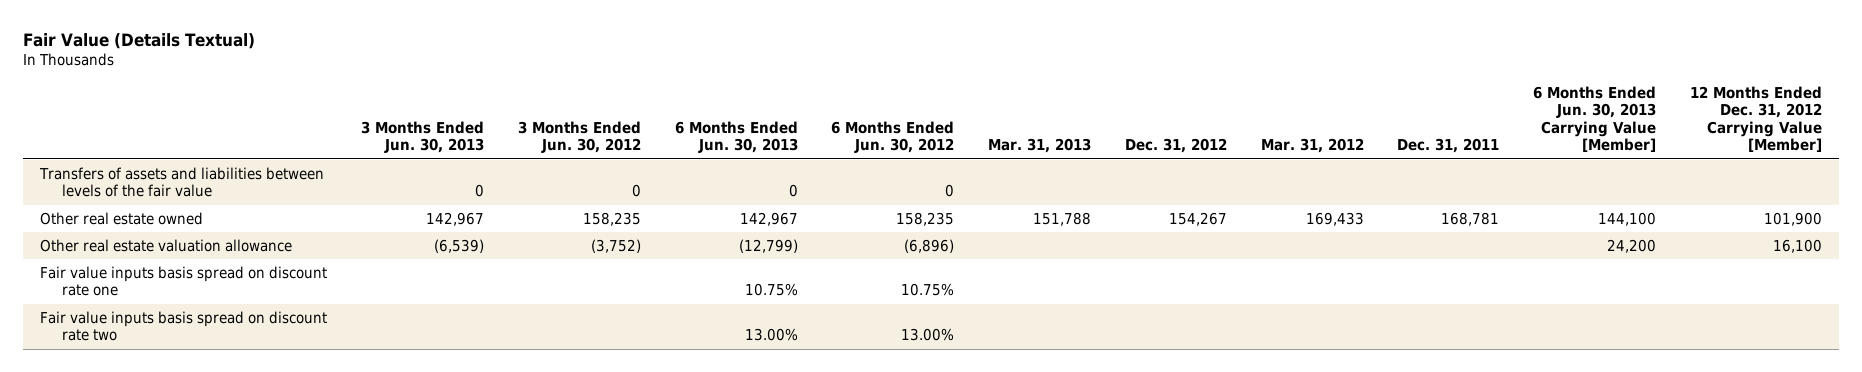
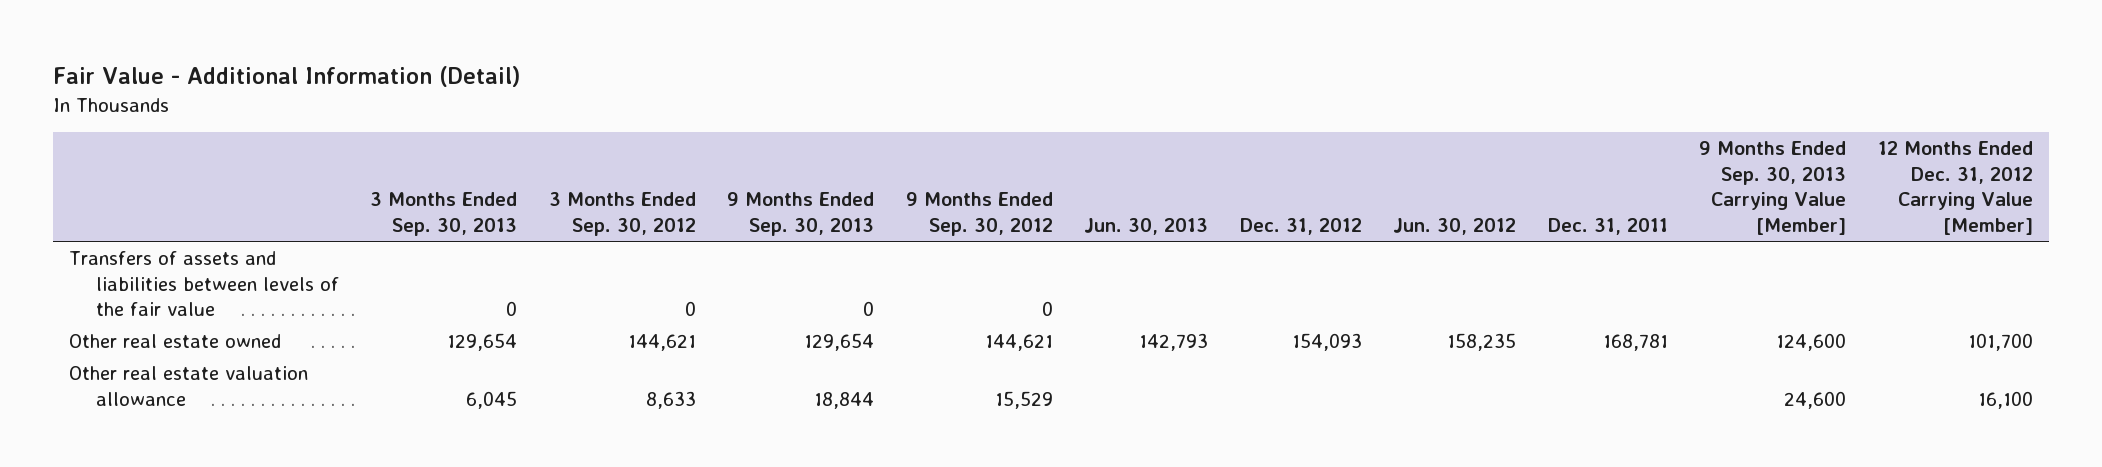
- Fair Value (Details Textual)
+ Fair Value - Additional Information (Detail)
- | 3 Months Ended Jun. 30, 2013 | 3 Months Ended Jun. 30, 2012 | 6 Months Ended Jun. 30, 2013 | 6 Months Ended Jun. 30, 2012 | Mar. 31, 2013 | Dec. 31, 2012 | Mar. 31, 2012 | Dec. 31, 2011 | 6 Months Ended Jun. 30, 2013 Carrying Value [Member] | 12 Months Ended Dec. 31, 2012 Carrying Value [Member]
+ | 3 Months Ended Sep. 30, 2013 | 3 Months Ended Sep. 30, 2012 | 9 Months Ended Sep. 30, 2013 | 9 Months Ended Sep. 30, 2012 | Jun. 30, 2013 | Dec. 31, 2012 | Jun. 30, 2012 | Dec. 31, 2011 | 9 Months Ended Sep. 30, 2013 Carrying Value [Member] | 12 Months Ended Dec. 31, 2012 Carrying Value [Member]
- Other real estate owned | 142,967 | 158,235 | 142,967 | 158,235 | 151,788 | 154,267 | 169,433 | 168,781 | 144,100 | 101,900
+ Other real estate owned | 129,654 | 144,621 | 129,654 | 144,621 | 142,793 | 154,093 | 158,235 | 168,781 | 124,600 | 101,700
- Fair value inputs basis spread on discount rate one | | | 10.75% | 10.75% | | | | | |
- Fair value inputs basis spread on discount rate two | | | 13.00% | 13.00% | | | | | |

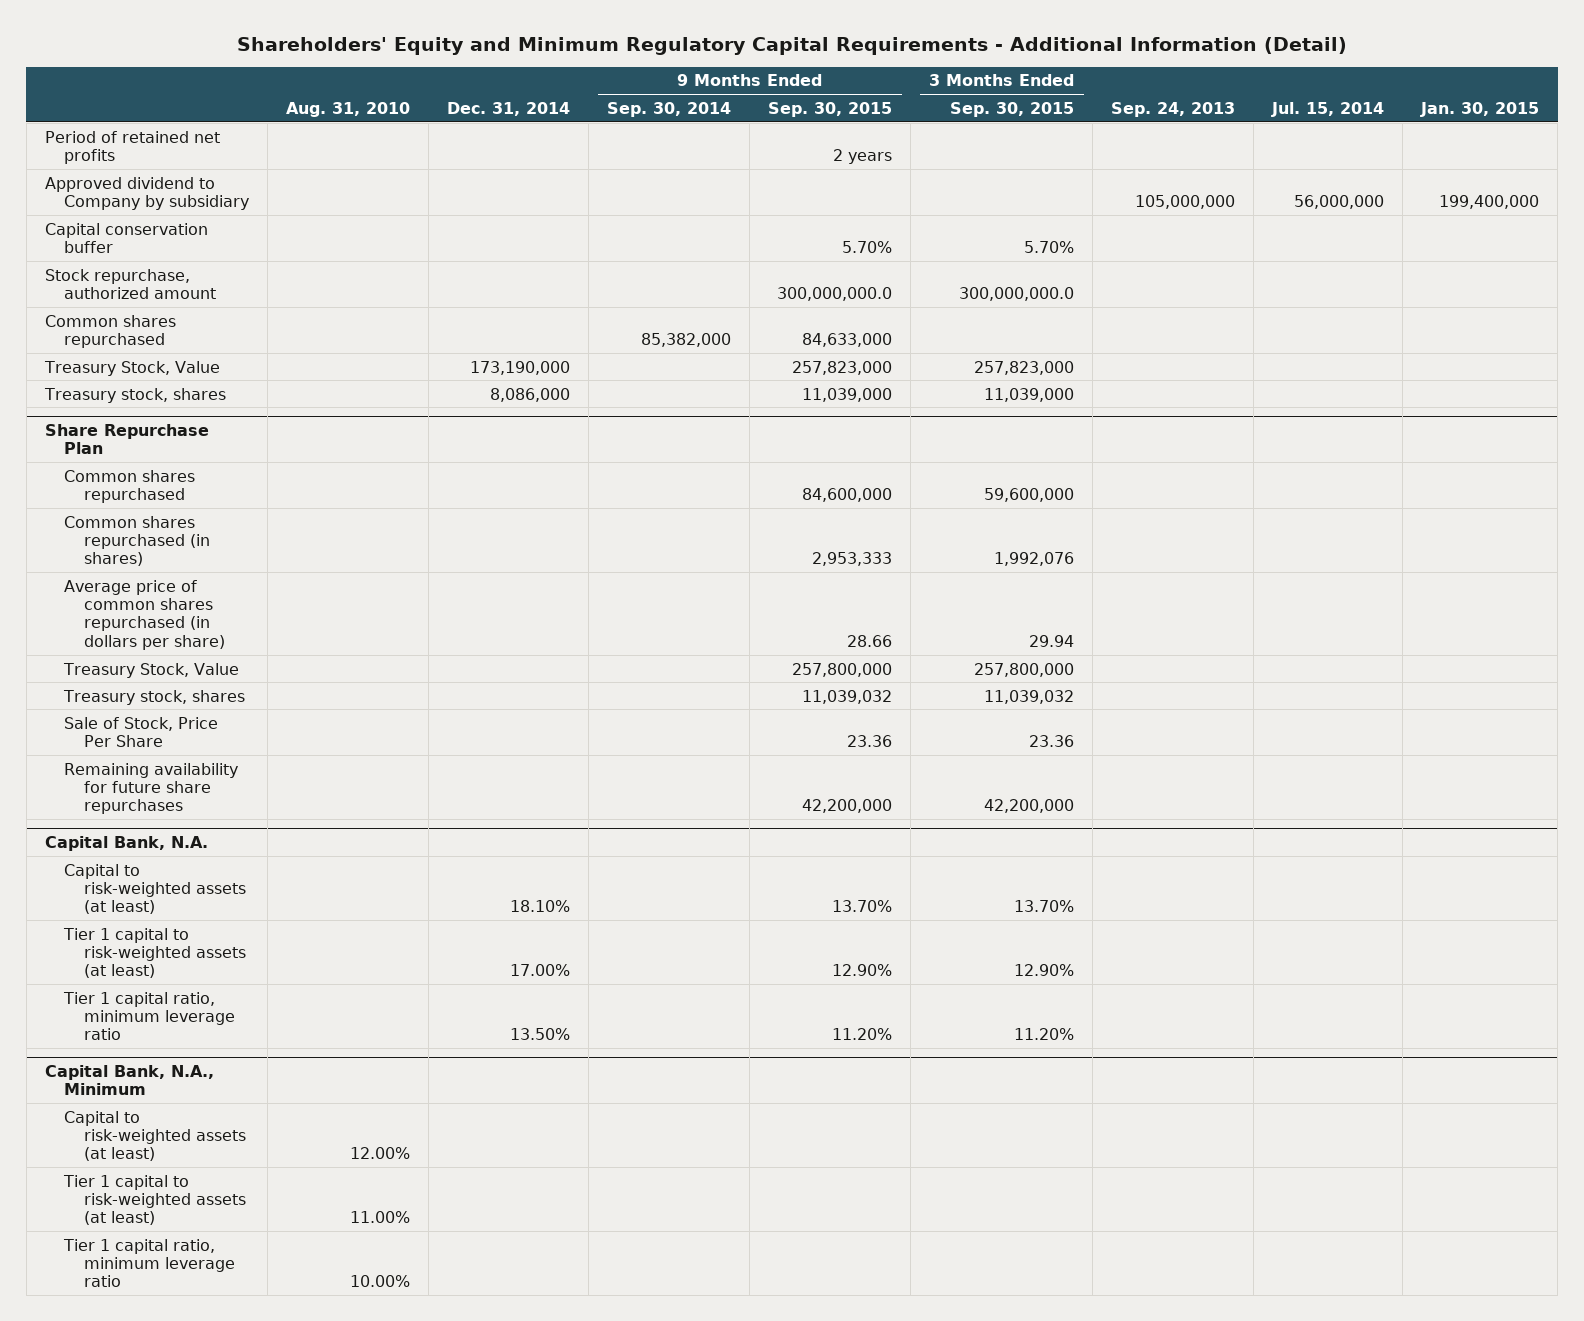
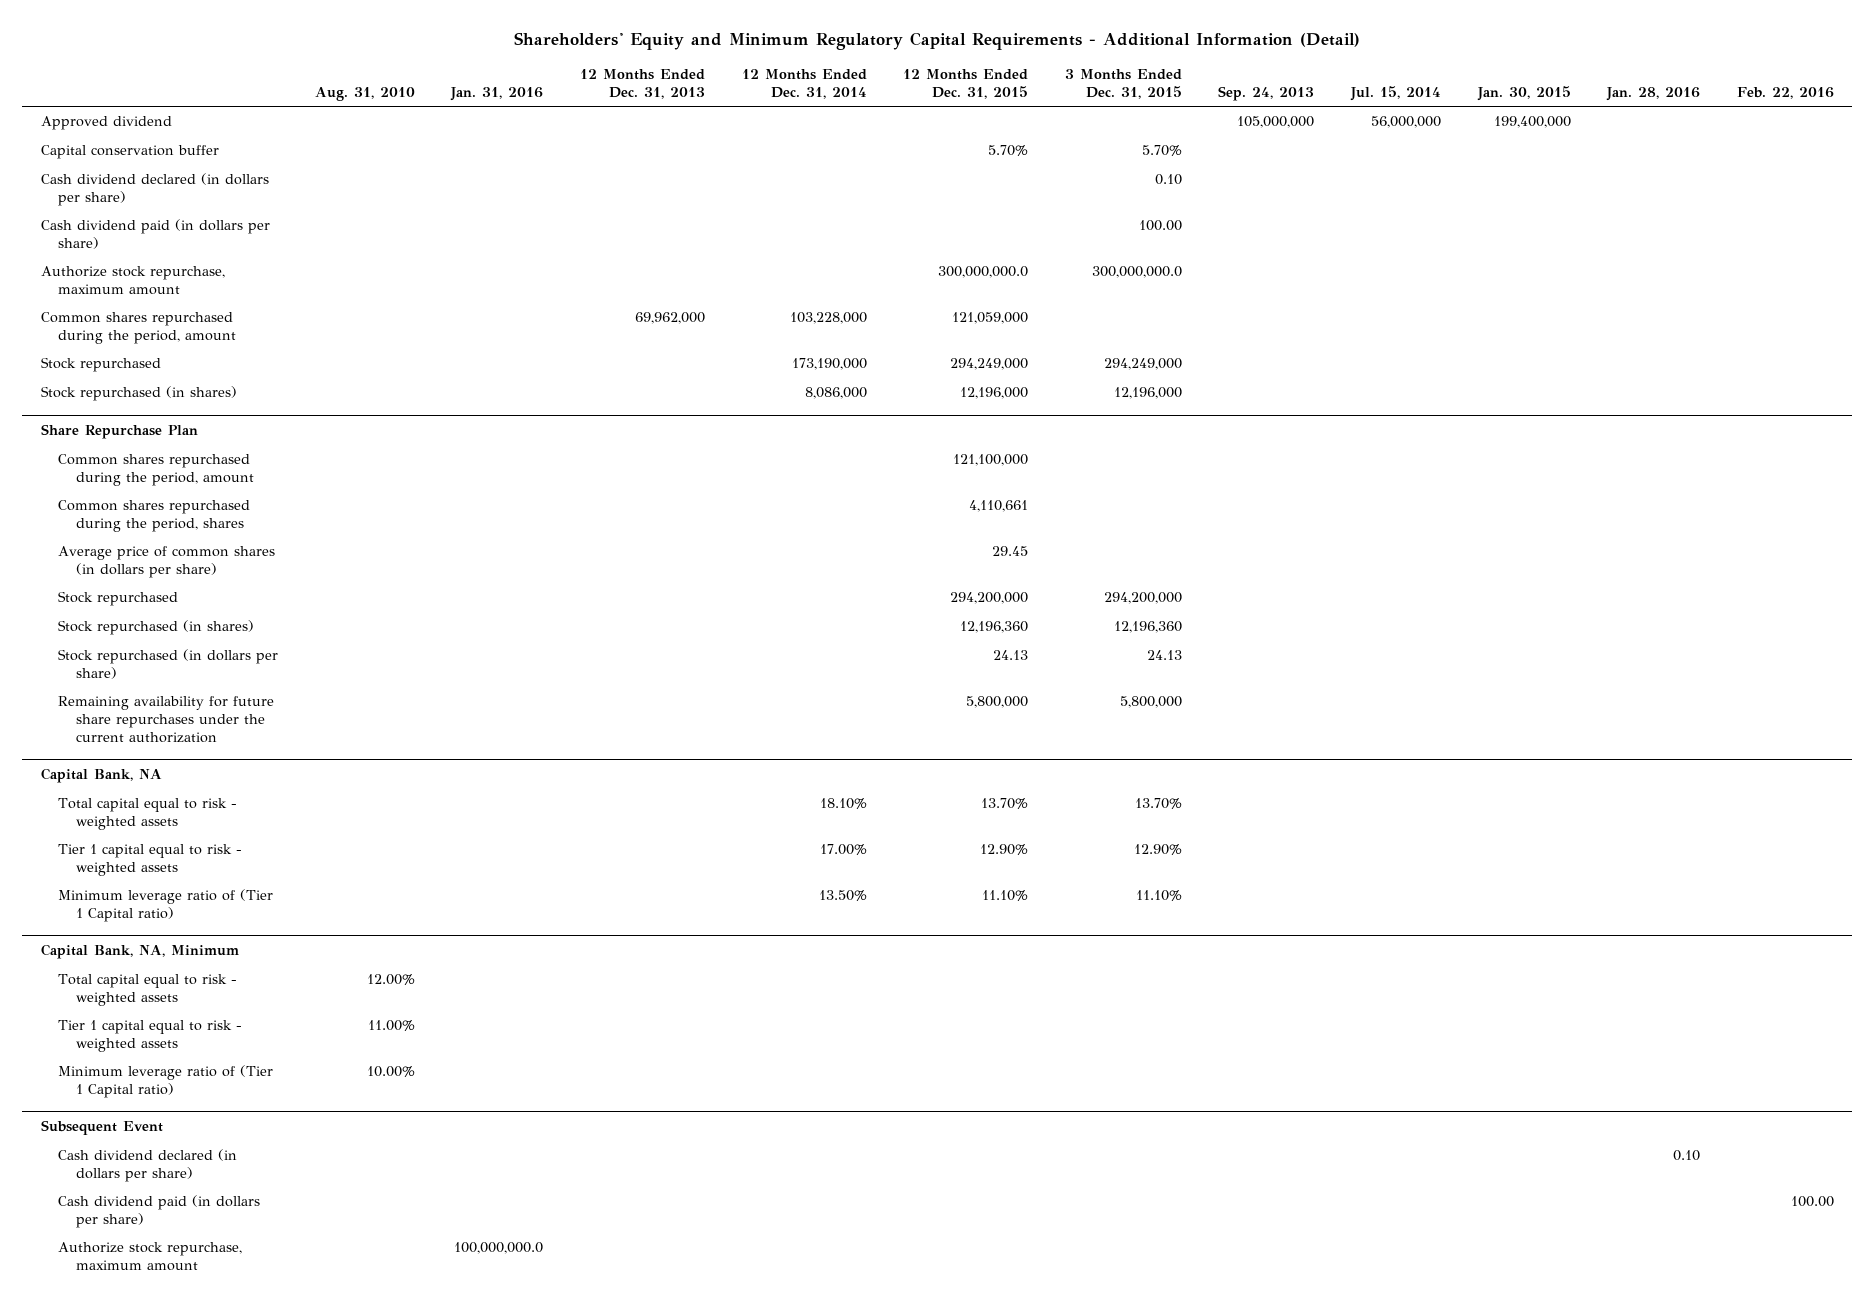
- | Aug. 31, 2010 | Dec. 31, 2014 | 9 Months Ended Sep. 30, 2014 | 9 Months Ended Sep. 30, 2015 | 3 Months Ended Sep. 30, 2015 | Sep. 24, 2013 | Jul. 15, 2014 | Jan. 30, 2015
+ | Aug. 31, 2010 | Jan. 31, 2016 | 12 Months Ended Dec. 31, 2013 | 12 Months Ended Dec. 31, 2014 | 12 Months Ended Dec. 31, 2015 | 3 Months Ended Dec. 31, 2015 | Sep. 24, 2013 | Jul. 15, 2014 | Jan. 30, 2015 | Jan. 28, 2016 | Feb. 22, 2016
- Period of retained net profits | | | | 2 years | | | |
- Approved dividend to Company by subsidiary | | | | | | 105,000,000 | 56,000,000 | 199,400,000
+ Approved dividend | | | | | | | 105,000,000 | 56,000,000 | 199,400,000 | |
- Stock repurchase, authorized amount | | | | 300,000,000.0 | 300,000,000.0 | | |
- Common shares repurchased | | | 85,382,000 | 84,633,000 | | | |
- Treasury Stock, Value | | 173,190,000 | | 257,823,000 | 257,823,000 | | |
- Treasury stock, shares | | 8,086,000 | | 11,039,000 | 11,039,000 | | |
+ Cash dividend declared (in dollars per share) | | | | | | 0.10 | | | | |
+ Cash dividend paid (in dollars per share) | | | | | | 100.00 | | | | |
+ Authorize stock repurchase, maximum amount | | | | | 300,000,000.0 | 300,000,000.0 | | | | |
+ Common shares repurchased during the period, amount | | | 69,962,000 | 103,228,000 | 121,059,000 | | | | | |
+ Stock repurchased | | | | 173,190,000 | 294,249,000 | 294,249,000 | | | | |
+ Stock repurchased (in shares) | | | | 8,086,000 | 12,196,000 | 12,196,000 | | | | |
@ Share Repurchase Plan
- Common shares repurchased | | | | 84,600,000 | 59,600,000 | | |
- Common shares repurchased (in shares) | | | | 2,953,333 | 1,992,076 | | |
- Average price of common shares repurchased (in dollars per share) | | | | 28.66 | 29.94 | | |
- Treasury Stock, Value | | | | 257,800,000 | 257,800,000 | | |
- Treasury stock, shares | | | | 11,039,032 | 11,039,032 | | |
- Sale of Stock, Price Per Share | | | | 23.36 | 23.36 | | |
- Remaining availability for future share repurchases | | | | 42,200,000 | 42,200,000 | | |
- Capital Bank, N.A.
- Capital to risk-weighted assets (at least) | | 18.10% | | 13.70% | 13.70% | | |
- Tier 1 capital to risk-weighted assets (at least) | | 17.00% | | 12.90% | 12.90% | | |
- Tier 1 capital ratio, minimum leverage ratio | | 13.50% | | 11.20% | 11.20% | | |
- Capital Bank, N.A., Minimum
- Capital to risk-weighted assets (at least) | 12.00% | | | | | | |
- Tier 1 capital to risk-weighted assets (at least) | 11.00% | | | | | | |
- Tier 1 capital ratio, minimum leverage ratio | 10.00% | | | | | | |
@ Share Repurchase Plan
+ Common shares repurchased during the period, amount | | | | | 121,100,000 | | | | | |
+ Common shares repurchased during the period, shares | | | | | 4,110,661 | | | | | |
+ Average price of common shares (in dollars per share) | | | | | 29.45 | | | | | |
+ Stock repurchased | | | | | 294,200,000 | 294,200,000 | | | | |
+ Stock repurchased (in shares) | | | | | 12,196,360 | 12,196,360 | | | | |
+ Stock repurchased (in dollars per share) | | | | | 24.13 | 24.13 | | | | |
+ Remaining availability for future share repurchases under the current authorization | | | | | 5,800,000 | 5,800,000 | | | | |
+ Capital Bank, NA
+ Total capital equal to risk - weighted assets | | | | 18.10% | 13.70% | 13.70% | | | | |
+ Tier 1 capital equal to risk - weighted assets | | | | 17.00% | 12.90% | 12.90% | | | | |
+ Minimum leverage ratio of (Tier 1 Capital ratio) | | | | 13.50% | 11.10% | 11.10% | | | | |
+ Capital Bank, NA, Minimum
+ Total capital equal to risk - weighted assets | 12.00% | | | | | | | | | |
+ Tier 1 capital equal to risk - weighted assets | 11.00% | | | | | | | | | |
+ Minimum leverage ratio of (Tier 1 Capital ratio) | 10.00% | | | | | | | | | |
+ Subsequent Event
+ Cash dividend declared (in dollars per share) | | | | | | | | | | 0.10 |
+ Cash dividend paid (in dollars per share) | | | | | | | | | | | 100.00
+ Authorize stock repurchase, maximum amount | | 100,000,000.0 | | | | | | | | |

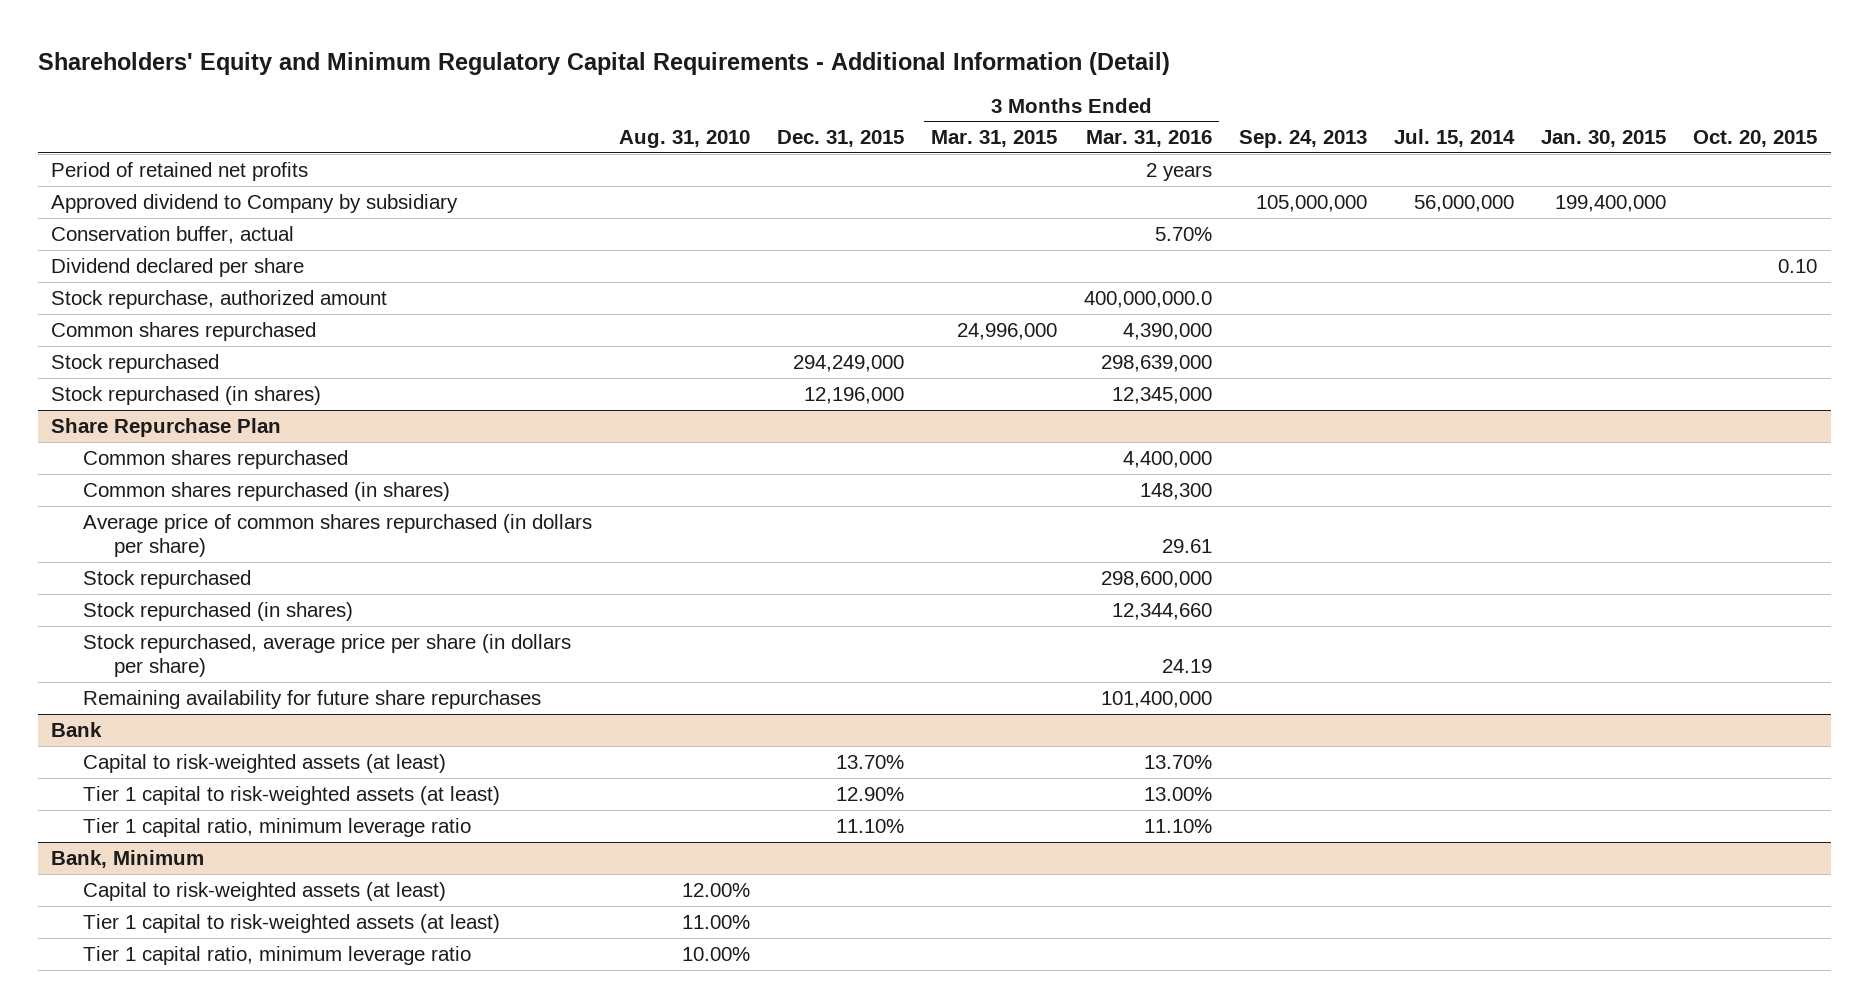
- | Aug. 31, 2010 | Jan. 31, 2016 | 12 Months Ended Dec. 31, 2013 | 12 Months Ended Dec. 31, 2014 | 12 Months Ended Dec. 31, 2015 | 3 Months Ended Dec. 31, 2015 | Sep. 24, 2013 | Jul. 15, 2014 | Jan. 30, 2015 | Jan. 28, 2016 | Feb. 22, 2016
+ | Aug. 31, 2010 | Dec. 31, 2015 | 3 Months Ended Mar. 31, 2015 | 3 Months Ended Mar. 31, 2016 | Sep. 24, 2013 | Jul. 15, 2014 | Jan. 30, 2015 | Oct. 20, 2015
- Approved dividend | | | | | | | 105,000,000 | 56,000,000 | 199,400,000 | |
- Capital conservation buffer | | | | | 5.70% | 5.70% | | | | |
- Cash dividend declared (in dollars per share) | | | | | | 0.10 | | | | |
- Cash dividend paid (in dollars per share) | | | | | | 100.00 | | | | |
- Authorize stock repurchase, maximum amount | | | | | 300,000,000.0 | 300,000,000.0 | | | | |
- Common shares repurchased during the period, amount | | | 69,962,000 | 103,228,000 | 121,059,000 | | | | | |
+ Period of retained net profits | | | | 2 years | | | |
+ Approved dividend to Company by subsidiary | | | | | 105,000,000 | 56,000,000 | 199,400,000 |
+ Conservation buffer, actual | | | | 5.70% | | | |
+ Dividend declared per share | | | | | | | | 0.10
+ Stock repurchase, authorized amount | | | | 400,000,000.0 | | | |
+ Common shares repurchased | | | 24,996,000 | 4,390,000 | | | |
@ Share Repurchase Plan
- Common shares repurchased during the period, amount | | | | | 121,100,000 | | | | | |
- Common shares repurchased during the period, shares | | | | | 4,110,661 | | | | | |
- Average price of common shares (in dollars per share) | | | | | 29.45 | | | | | |
+ Common shares repurchased | | | | 4,400,000 | | | |
+ Common shares repurchased (in shares) | | | | 148,300 | | | |
+ Average price of common shares repurchased (in dollars per share) | | | | 29.61 | | | |
- Stock repurchased (in dollars per share) | | | | | 24.13 | 24.13 | | | | |
- Remaining availability for future share repurchases under the current authorization | | | | | 5,800,000 | 5,800,000 | | | | |
- Capital Bank, NA
- Total capital equal to risk - weighted assets | | | | 18.10% | 13.70% | 13.70% | | | | |
- Tier 1 capital equal to risk - weighted assets | | | | 17.00% | 12.90% | 12.90% | | | | |
- Minimum leverage ratio of (Tier 1 Capital ratio) | | | | 13.50% | 11.10% | 11.10% | | | | |
- Capital Bank, NA, Minimum
- Total capital equal to risk - weighted assets | 12.00% | | | | | | | | | |
- Tier 1 capital equal to risk - weighted assets | 11.00% | | | | | | | | | |
- Minimum leverage ratio of (Tier 1 Capital ratio) | 10.00% | | | | | | | | | |
- Subsequent Event
- Cash dividend declared (in dollars per share) | | | | | | | | | | 0.10 |
- Cash dividend paid (in dollars per share) | | | | | | | | | | | 100.00
- Authorize stock repurchase, maximum amount | | 100,000,000.0 | | | | | | | | |
@ Share Repurchase Plan
+ Stock repurchased, average price per share (in dollars per share) | | | | 24.19 | | | |
+ Remaining availability for future share repurchases | | | | 101,400,000 | | | |
+ Bank
+ Capital to risk-weighted assets (at least) | | 13.70% | | 13.70% | | | |
+ Tier 1 capital to risk-weighted assets (at least) | | 12.90% | | 13.00% | | | |
+ Tier 1 capital ratio, minimum leverage ratio | | 11.10% | | 11.10% | | | |
+ Bank, Minimum
+ Capital to risk-weighted assets (at least) | 12.00% | | | | | | |
+ Tier 1 capital to risk-weighted assets (at least) | 11.00% | | | | | | |
+ Tier 1 capital ratio, minimum leverage ratio | 10.00% | | | | | | |

